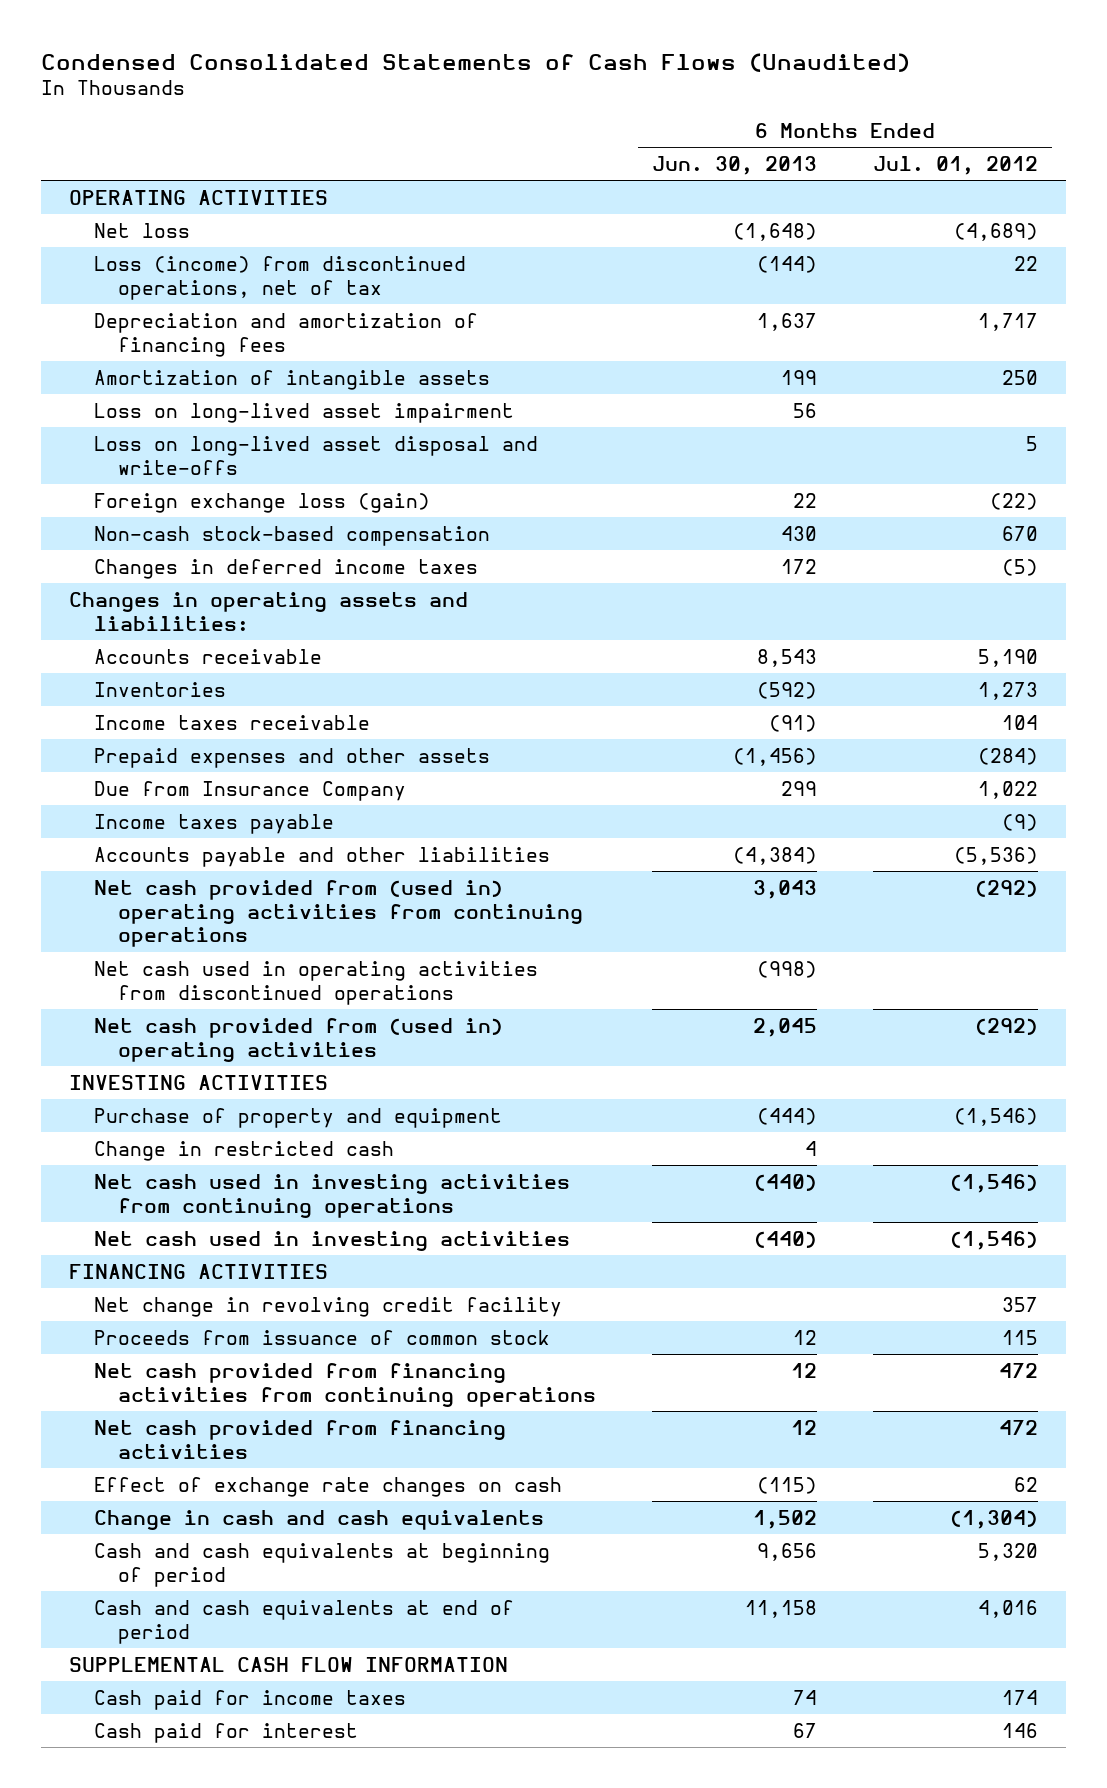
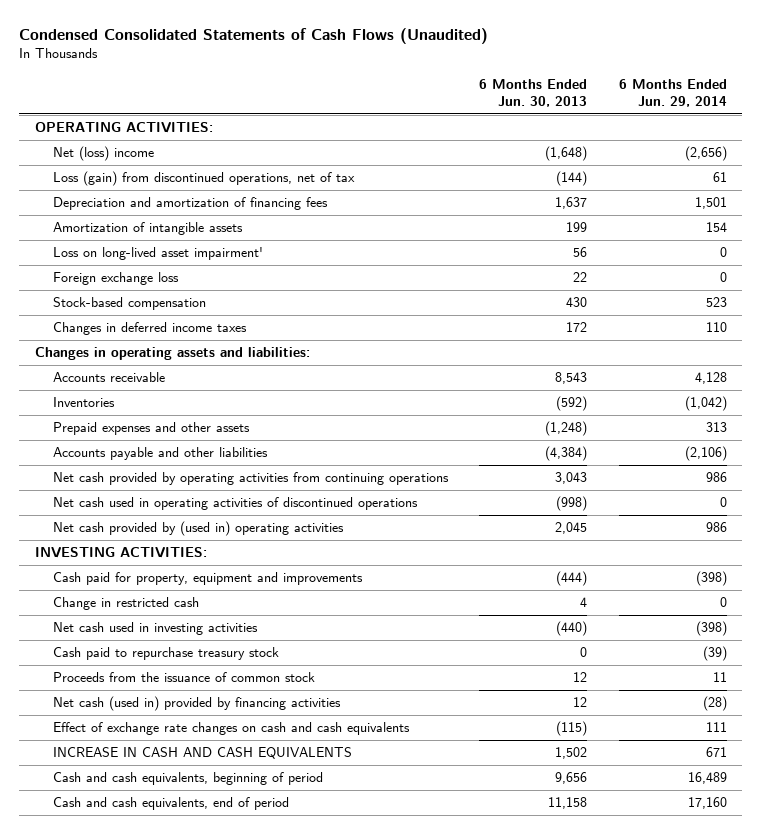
- | 6 Months Ended Jun. 30, 2013 | 6 Months Ended Jul. 01, 2012
+ | 6 Months Ended Jun. 30, 2013 | 6 Months Ended Jun. 29, 2014
- OPERATING ACTIVITIES
- Net loss | (1,648) | (4,689)
- Loss (income) from discontinued operations, net of tax | (144) | 22
+ OPERATING ACTIVITIES:
+ Net (loss) income | (1,648) | (2,656)
+ Loss (gain) from discontinued operations, net of tax | (144) | 61
- Loss on long-lived asset impairment | 56 |
- Loss on long-lived asset disposal and write-offs | | 5
- Foreign exchange loss (gain) | 22 | (22)
- Non-cash stock-based compensation | 430 | 670
+ Loss on long-lived asset impairment' | 56 | 0
+ Foreign exchange loss | 22 | 0
+ Stock-based compensation | 430 | 523
- Income taxes receivable | (91) | 104
- Prepaid expenses and other assets | (1,456) | (284)
- Due from Insurance Company | 299 | 1,022
- Income taxes payable | | (9)
+ Prepaid expenses and other assets | (1,248) | 313
- Net cash provided from (used in) operating activities from continuing operations | 3,043 | (292)
- Net cash used in operating activities from discontinued operations | (998) |
- Net cash provided from (used in) operating activities | 2,045 | (292)
- INVESTING ACTIVITIES
- Purchase of property and equipment | (444) | (1,546)
+ Net cash provided by operating activities from continuing operations | 3,043 | 986
+ Net cash used in operating activities of discontinued operations | (998) | 0
+ Net cash provided by (used in) operating activities | 2,045 | 986
+ INVESTING ACTIVITIES:
+ Cash paid for property, equipment and improvements | (444) | (398)
- Net cash used in investing activities from continuing operations | (440) | (1,546)
- FINANCING ACTIVITIES
- Net change in revolving credit facility | | 357
- Proceeds from issuance of common stock | 12 | 115
- Net cash provided from financing activities from continuing operations | 12 | 472
- Net cash provided from financing activities | 12 | 472
- Effect of exchange rate changes on cash | (115) | 62
- Change in cash and cash equivalents | 1,502 | (1,304)
- Cash and cash equivalents at beginning of period | 9,656 | 5,320
- Cash and cash equivalents at end of period | 11,158 | 4,016
- SUPPLEMENTAL CASH FLOW INFORMATION
- Cash paid for income taxes | 74 | 174
- Cash paid for interest | 67 | 146
+ Cash paid to repurchase treasury stock | 0 | (39)
+ Proceeds from the issuance of common stock | 12 | 11
+ Net cash (used in) provided by financing activities | 12 | (28)
+ Effect of exchange rate changes on cash and cash equivalents | (115) | 111
+ INCREASE IN CASH AND CASH EQUIVALENTS | 1,502 | 671
+ Cash and cash equivalents, beginning of period | 9,656 | 16,489
+ Cash and cash equivalents, end of period | 11,158 | 17,160

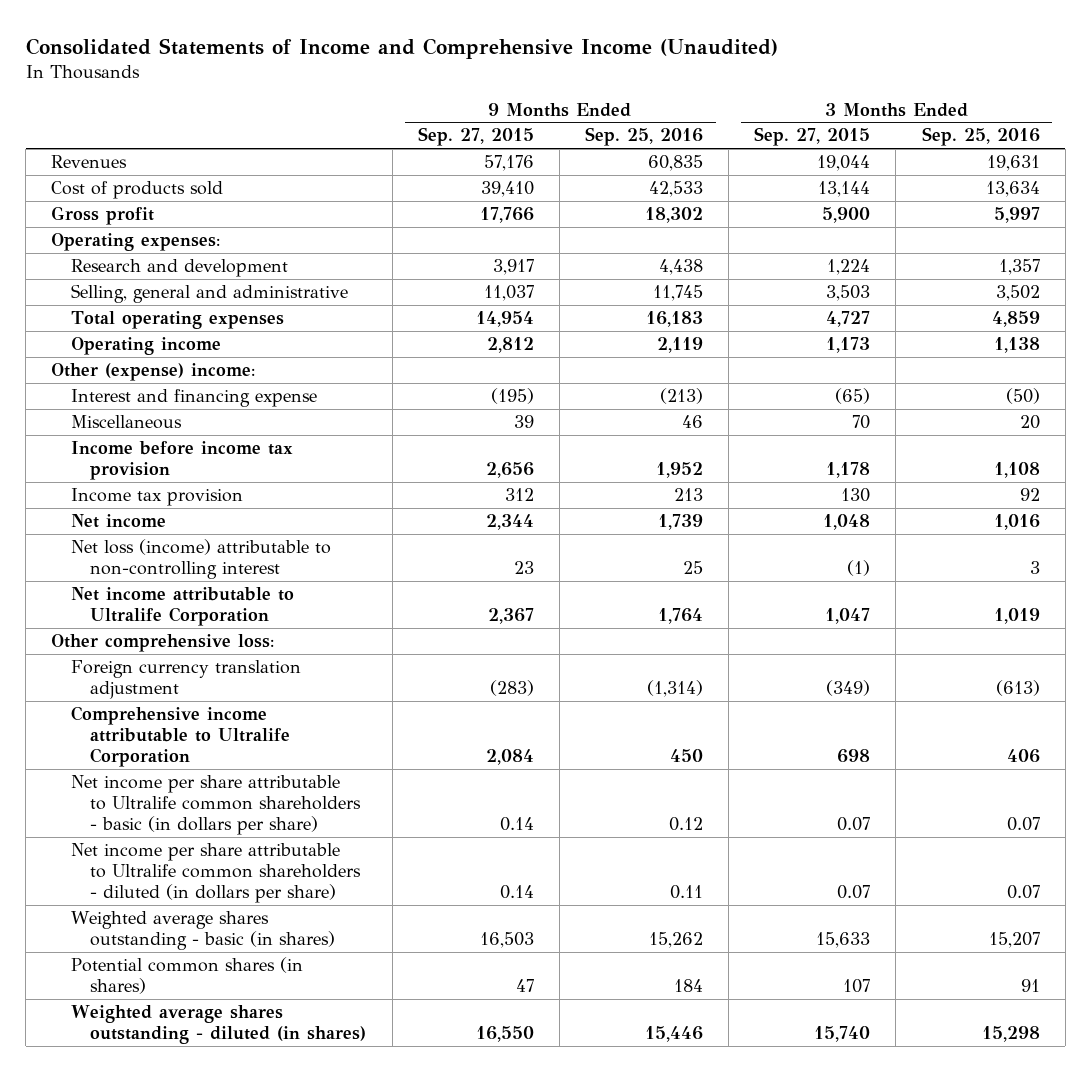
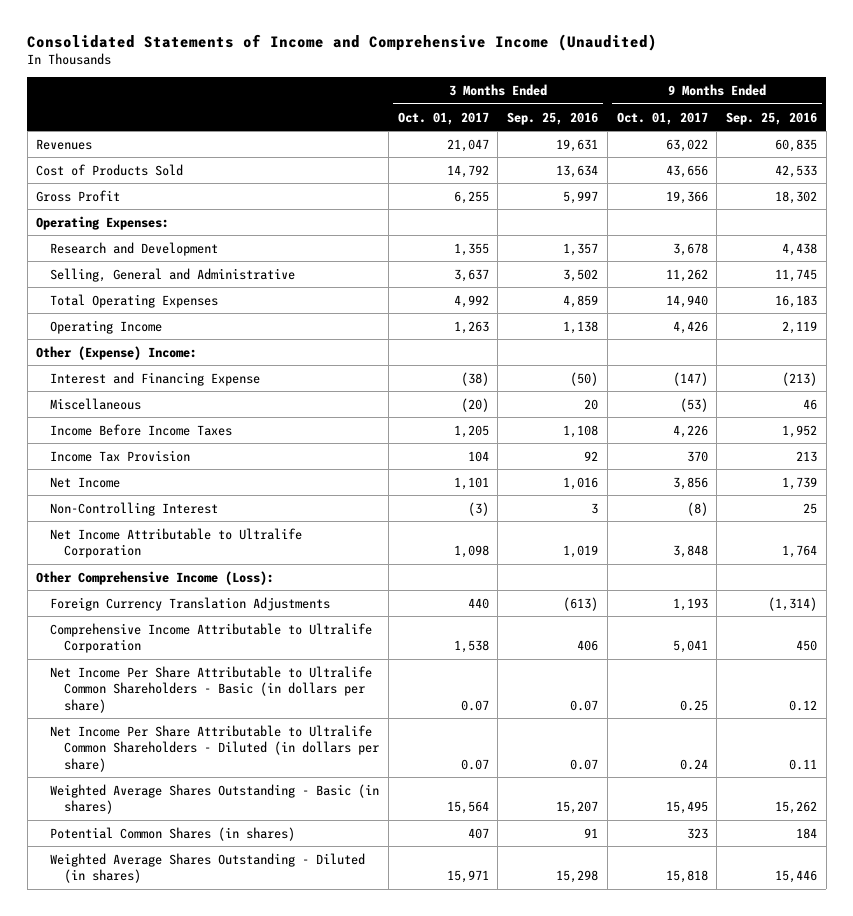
- | 9 Months Ended Sep. 27, 2015 | 9 Months Ended Sep. 25, 2016 | 3 Months Ended Sep. 27, 2015 | 3 Months Ended Sep. 25, 2016
+ | 3 Months Ended Oct. 01, 2017 | 3 Months Ended Sep. 25, 2016 | 9 Months Ended Oct. 01, 2017 | 9 Months Ended Sep. 25, 2016
- Cost of products sold | 39,410 | 42,533 | 13,144 | 13,634
- Gross profit | 17,766 | 18,302 | 5,900 | 5,997
- Operating expenses:
- Research and development | 3,917 | 4,438 | 1,224 | 1,357
- Selling, general and administrative | 11,037 | 11,745 | 3,503 | 3,502
- Total operating expenses | 14,954 | 16,183 | 4,727 | 4,859
- Operating income | 2,812 | 2,119 | 1,173 | 1,138
- Other (expense) income:
- Interest and financing expense | (195) | (213) | (65) | (50)
+ Cost of Products Sold | 14,792 | 13,634 | 43,656 | 42,533
+ Gross Profit | 6,255 | 5,997 | 19,366 | 18,302
+ Operating Expenses:
+ Research and Development | 1,355 | 1,357 | 3,678 | 4,438
+ Selling, General and Administrative | 3,637 | 3,502 | 11,262 | 11,745
+ Total Operating Expenses | 4,992 | 4,859 | 14,940 | 16,183
+ Operating Income | 1,263 | 1,138 | 4,426 | 2,119
+ Other (Expense) Income:
+ Interest and Financing Expense | (38) | (50) | (147) | (213)
- Income before income tax provision | 2,656 | 1,952 | 1,178 | 1,108
- Income tax provision | 312 | 213 | 130 | 92
- Net income | 2,344 | 1,739 | 1,048 | 1,016
- Net loss (income) attributable to non-controlling interest | 23 | 25 | (1) | 3
- Net income attributable to Ultralife Corporation | 2,367 | 1,764 | 1,047 | 1,019
- Other comprehensive loss:
- Foreign currency translation adjustment | (283) | (1,314) | (349) | (613)
- Comprehensive income attributable to Ultralife Corporation | 2,084 | 450 | 698 | 406
- Net income per share attributable to Ultralife common shareholders - basic (in dollars per share) | 0.14 | 0.12 | 0.07 | 0.07
- Net income per share attributable to Ultralife common shareholders - diluted (in dollars per share) | 0.14 | 0.11 | 0.07 | 0.07
- Weighted average shares outstanding - basic (in shares) | 16,503 | 15,262 | 15,633 | 15,207
- Potential common shares (in shares) | 47 | 184 | 107 | 91
- Weighted average shares outstanding - diluted (in shares) | 16,550 | 15,446 | 15,740 | 15,298
+ Income Before Income Taxes | 1,205 | 1,108 | 4,226 | 1,952
+ Income Tax Provision | 104 | 92 | 370 | 213
+ Net Income | 1,101 | 1,016 | 3,856 | 1,739
+ Non-Controlling Interest | (3) | 3 | (8) | 25
+ Net Income Attributable to Ultralife Corporation | 1,098 | 1,019 | 3,848 | 1,764
+ Other Comprehensive Income (Loss):
+ Foreign Currency Translation Adjustments | 440 | (613) | 1,193 | (1,314)
+ Comprehensive Income Attributable to Ultralife Corporation | 1,538 | 406 | 5,041 | 450
+ Net Income Per Share Attributable to Ultralife Common Shareholders - Basic (in dollars per share) | 0.07 | 0.07 | 0.25 | 0.12
+ Net Income Per Share Attributable to Ultralife Common Shareholders - Diluted (in dollars per share) | 0.07 | 0.07 | 0.24 | 0.11
+ Weighted Average Shares Outstanding - Basic (in shares) | 15,564 | 15,207 | 15,495 | 15,262
+ Potential Common Shares (in shares) | 407 | 91 | 323 | 184
+ Weighted Average Shares Outstanding - Diluted (in shares) | 15,971 | 15,298 | 15,818 | 15,446

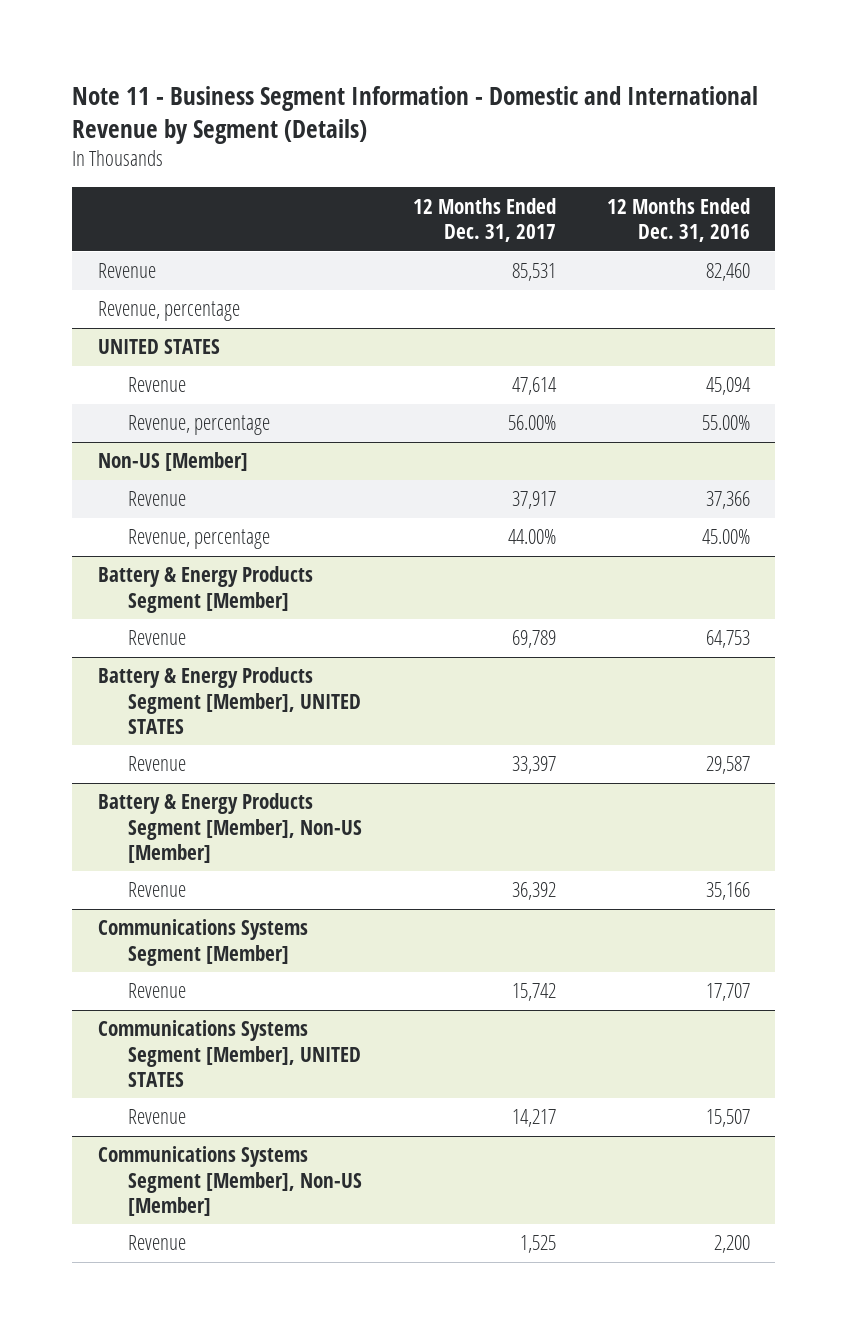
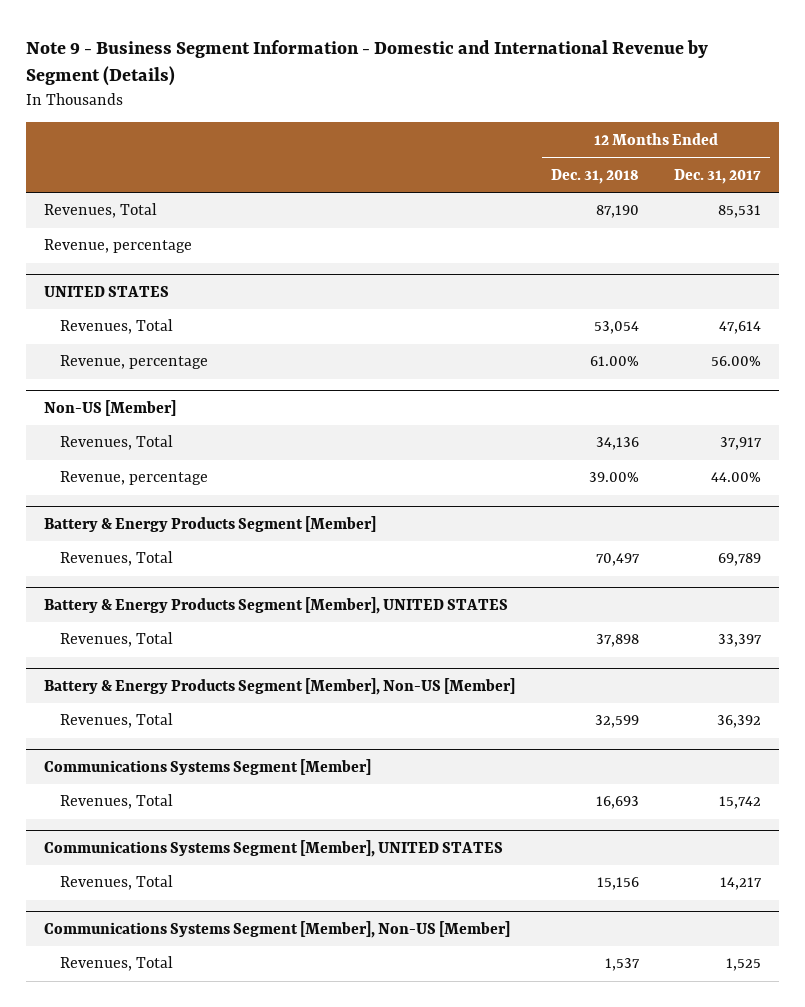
- Note 11 - Business Segment Information - Domestic and International Revenue by Segment (Details)
+ Note 9 - Business Segment Information - Domestic and International Revenue by Segment (Details)
- | 12 Months Ended Dec. 31, 2017 | 12 Months Ended Dec. 31, 2016
+ | 12 Months Ended Dec. 31, 2018 | 12 Months Ended Dec. 31, 2017
- Revenue | 85,531 | 82,460
+ Revenues, Total | 87,190 | 85,531
@ UNITED STATES
- Revenue | 47,614 | 45,094
+ Revenues, Total | 53,054 | 47,614
@ Non-US [Member]
- Revenue | 37,917 | 37,366
+ Revenues, Total | 34,136 | 37,917
@ Battery & Energy Products Segment [Member]
- Revenue | 69,789 | 64,753
+ Revenues, Total | 70,497 | 69,789
@ Battery & Energy Products Segment [Member], UNITED STATES
- Revenue | 33,397 | 29,587
+ Revenues, Total | 37,898 | 33,397
@ Battery & Energy Products Segment [Member], Non-US [Member]
- Revenue | 36,392 | 35,166
+ Revenues, Total | 32,599 | 36,392
@ Communications Systems Segment [Member]
- Revenue | 15,742 | 17,707
+ Revenues, Total | 16,693 | 15,742
@ Communications Systems Segment [Member], UNITED STATES
- Revenue | 14,217 | 15,507
+ Revenues, Total | 15,156 | 14,217
@ Communications Systems Segment [Member], Non-US [Member]
- Revenue | 1,525 | 2,200
+ Revenues, Total | 1,537 | 1,525

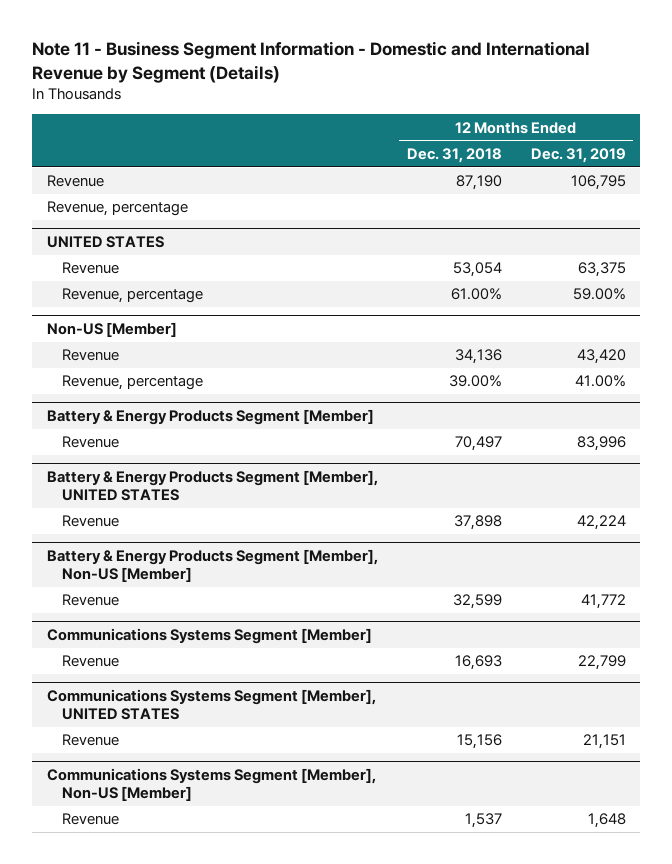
- Note 9 - Business Segment Information - Domestic and International Revenue by Segment (Details)
+ Note 11 - Business Segment Information - Domestic and International Revenue by Segment (Details)
- | 12 Months Ended Dec. 31, 2018 | 12 Months Ended Dec. 31, 2017
+ | 12 Months Ended Dec. 31, 2018 | 12 Months Ended Dec. 31, 2019
- Revenues, Total | 87,190 | 85,531
+ Revenue | 87,190 | 106,795
@ UNITED STATES
- Revenues, Total | 53,054 | 47,614
+ Revenue | 53,054 | 63,375
@ Non-US [Member]
- Revenues, Total | 34,136 | 37,917
+ Revenue | 34,136 | 43,420
@ Battery & Energy Products Segment [Member]
- Revenues, Total | 70,497 | 69,789
+ Revenue | 70,497 | 83,996
@ Battery & Energy Products Segment [Member], UNITED STATES
- Revenues, Total | 37,898 | 33,397
+ Revenue | 37,898 | 42,224
@ Battery & Energy Products Segment [Member], Non-US [Member]
- Revenues, Total | 32,599 | 36,392
+ Revenue | 32,599 | 41,772
@ Communications Systems Segment [Member]
- Revenues, Total | 16,693 | 15,742
+ Revenue | 16,693 | 22,799
@ Communications Systems Segment [Member], UNITED STATES
- Revenues, Total | 15,156 | 14,217
+ Revenue | 15,156 | 21,151
@ Communications Systems Segment [Member], Non-US [Member]
- Revenues, Total | 1,537 | 1,525
+ Revenue | 1,537 | 1,648

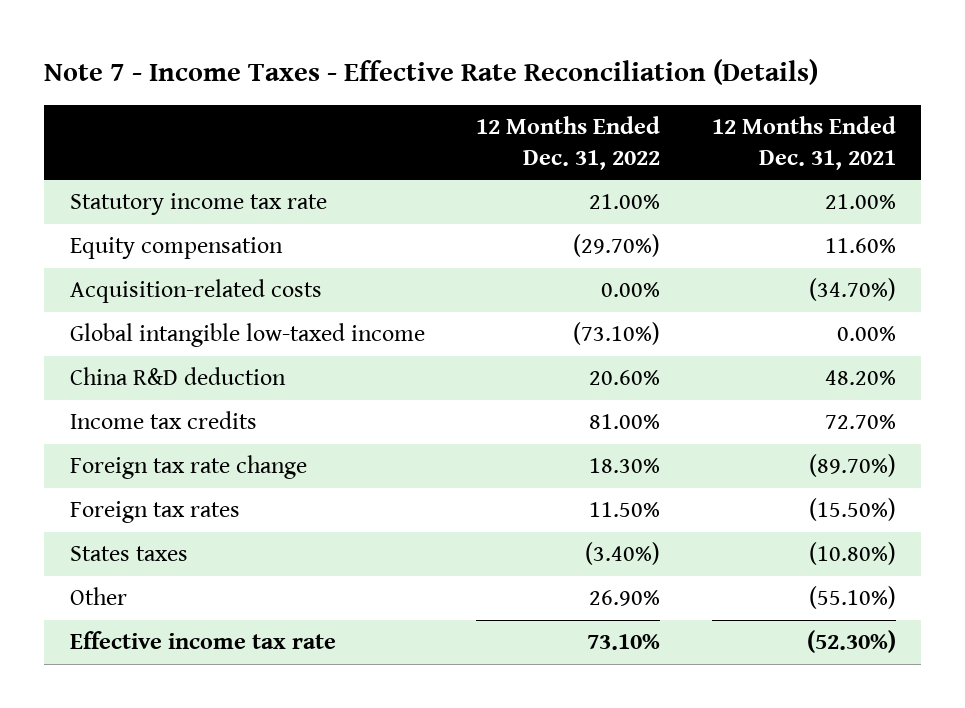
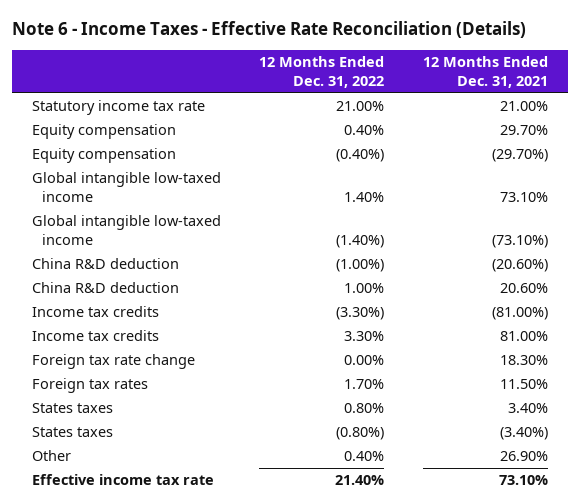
- Note 7 - Income Taxes - Effective Rate Reconciliation (Details)
+ Note 6 - Income Taxes - Effective Rate Reconciliation (Details)
- Equity compensation | (29.70%) | 11.60%
- Acquisition-related costs | 0.00% | (34.70%)
- Global intangible low-taxed income | (73.10%) | 0.00%
- China R&D deduction | 20.60% | 48.20%
- Income tax credits | 81.00% | 72.70%
- Foreign tax rate change | 18.30% | (89.70%)
- Foreign tax rates | 11.50% | (15.50%)
- States taxes | (3.40%) | (10.80%)
- Other | 26.90% | (55.10%)
- Effective income tax rate | 73.10% | (52.30%)
+ Equity compensation | 0.40% | 29.70%
+ Equity compensation | (0.40%) | (29.70%)
+ Global intangible low-taxed income | 1.40% | 73.10%
+ Global intangible low-taxed income | (1.40%) | (73.10%)
+ China R&D deduction | (1.00%) | (20.60%)
+ China R&D deduction | 1.00% | 20.60%
+ Income tax credits | (3.30%) | (81.00%)
+ Income tax credits | 3.30% | 81.00%
+ Foreign tax rate change | 0.00% | 18.30%
+ Foreign tax rates | 1.70% | 11.50%
+ States taxes | 0.80% | 3.40%
+ States taxes | (0.80%) | (3.40%)
+ Other | 0.40% | 26.90%
+ Effective income tax rate | 21.40% | 73.10%

